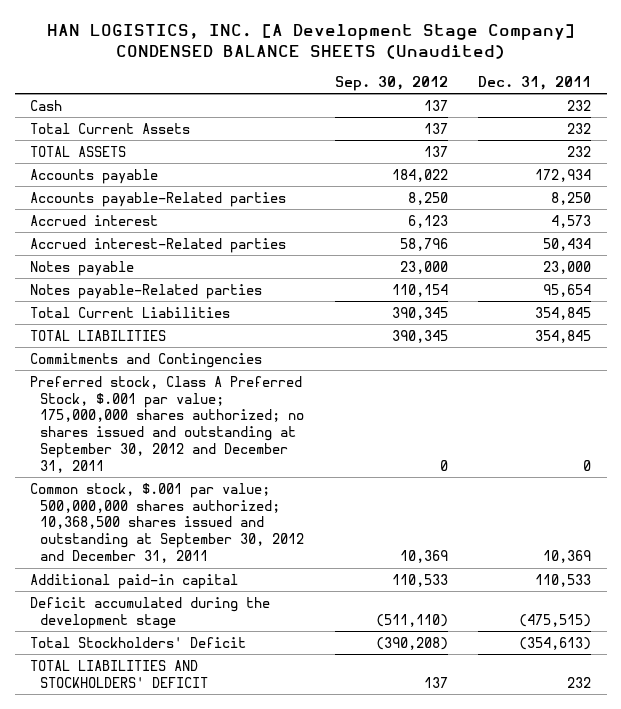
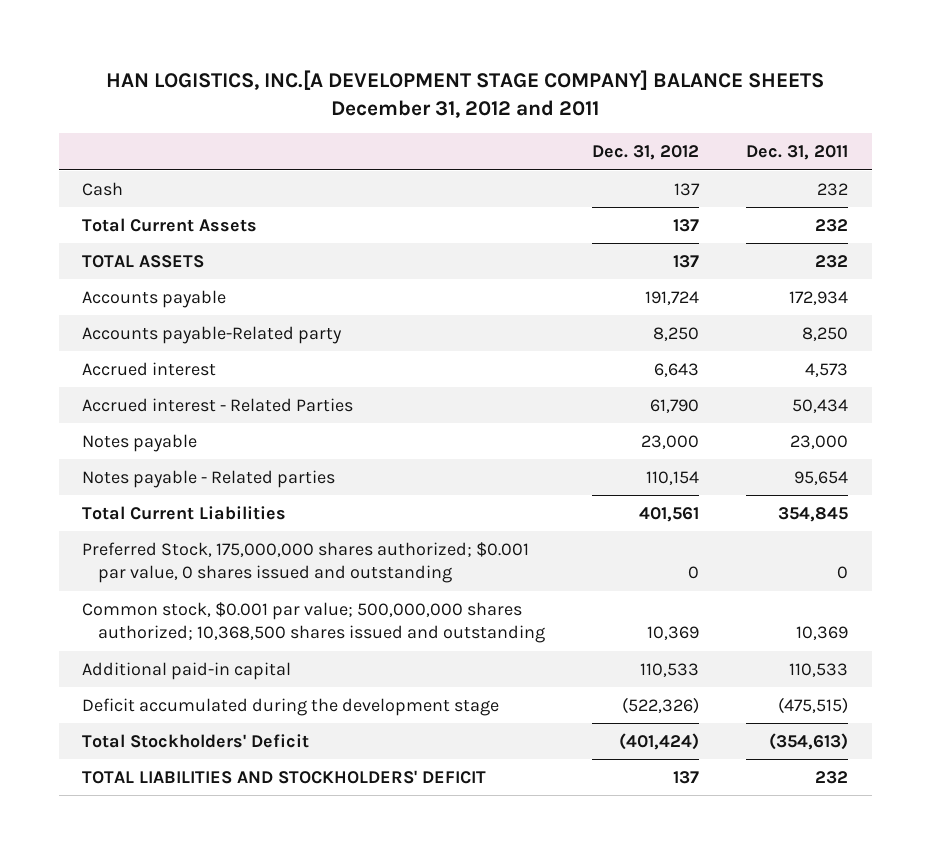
- HAN LOGISTICS, INC. [A Development Stage Company] CONDENSED BALANCE SHEETS (Unaudited)
+ HAN LOGISTICS, INC.[A DEVELOPMENT STAGE COMPANY] BALANCE SHEETS December 31, 2012 and 2011
- | Sep. 30, 2012 | Dec. 31, 2011
+ | Dec. 31, 2012 | Dec. 31, 2011
- Accounts payable-Related parties | 8,250 | 8,250
+ Accounts payable-Related party | 8,250 | 8,250
- Accrued interest-Related parties | 58,796 | 50,434
+ Accrued interest - Related Parties | 61,790 | 50,434
- Notes payable-Related parties | 110,154 | 95,654
+ Notes payable - Related parties | 110,154 | 95,654
- TOTAL LIABILITIES | 390,345 | 354,845
- Commitments and Contingencies
- Preferred stock, Class A Preferred Stock, $.001 par value; 175,000,000 shares authorized; no shares issued and outstanding at September 30, 2012 and December 31, 2011 | 0 | 0
- Common stock, $.001 par value; 500,000,000 shares authorized; 10,368,500 shares issued and outstanding at September 30, 2012 and December 31, 2011 | 10,369 | 10,369
+ Preferred Stock, 175,000,000 shares authorized; $0.001 par value, 0 shares issued and outstanding | 0 | 0
+ Common stock, $0.001 par value; 500,000,000 shares authorized; 10,368,500 shares issued and outstanding | 10,369 | 10,369

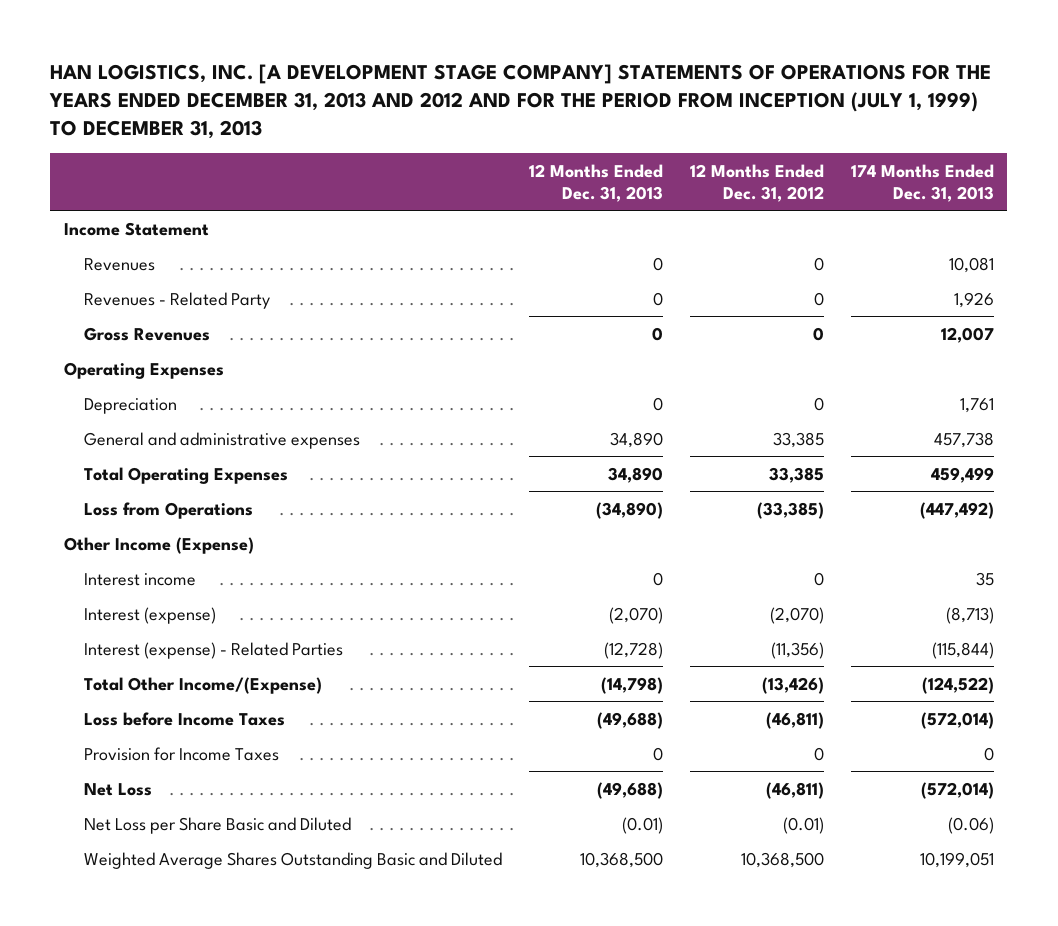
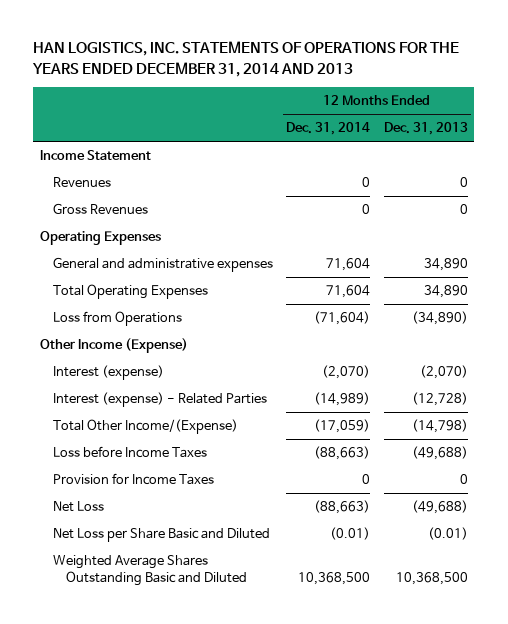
- HAN LOGISTICS, INC. [A DEVELOPMENT STAGE COMPANY] STATEMENTS OF OPERATIONS FOR THE YEARS ENDED DECEMBER 31, 2013 AND 2012 AND FOR THE PERIOD FROM INCEPTION (JULY 1, 1999) TO DECEMBER 31, 2013
+ HAN LOGISTICS, INC. STATEMENTS OF OPERATIONS FOR THE YEARS ENDED DECEMBER 31, 2014 AND 2013
- | 12 Months Ended Dec. 31, 2013 | 12 Months Ended Dec. 31, 2012 | 174 Months Ended Dec. 31, 2013
+ | 12 Months Ended Dec. 31, 2014 | 12 Months Ended Dec. 31, 2013
- Revenues - Related Party | 0 | 0 | 1,926
- Depreciation | 0 | 0 | 1,761
- Interest income | 0 | 0 | 35

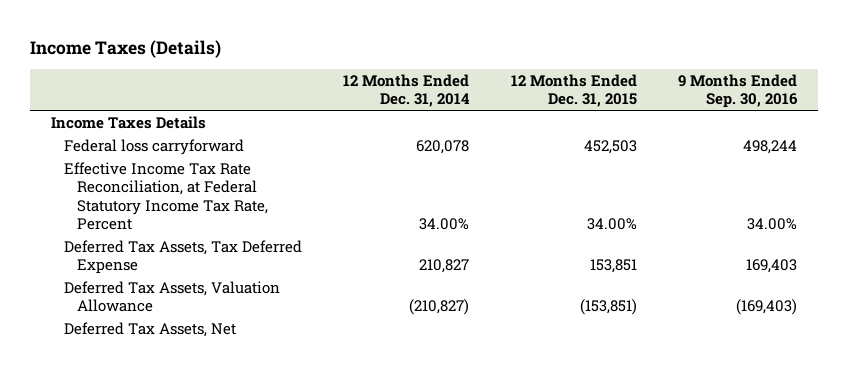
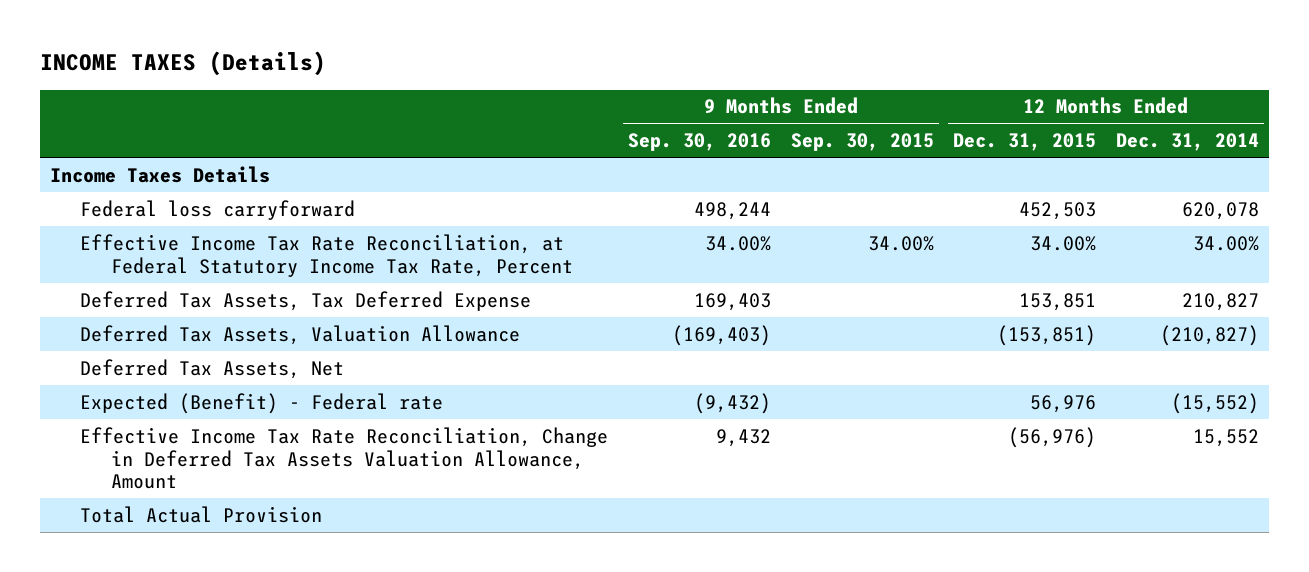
- Income Taxes (Details)
+ INCOME TAXES (Details)
- | 12 Months Ended Dec. 31, 2014 | 12 Months Ended Dec. 31, 2015 | 9 Months Ended Sep. 30, 2016
+ | 9 Months Ended Sep. 30, 2016 | 9 Months Ended Sep. 30, 2015 | 12 Months Ended Dec. 31, 2015 | 12 Months Ended Dec. 31, 2014
+ Expected (Benefit) - Federal rate | (9,432) | | 56,976 | (15,552)
+ Effective Income Tax Rate Reconciliation, Change in Deferred Tax Assets Valuation Allowance, Amount | 9,432 | | (56,976) | 15,552
+ Total Actual Provision

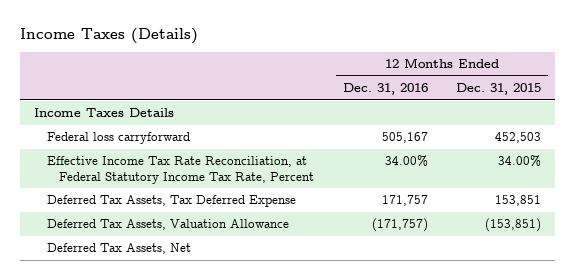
- INCOME TAXES (Details)
+ Income Taxes (Details)
- | 9 Months Ended Sep. 30, 2016 | 9 Months Ended Sep. 30, 2015 | 12 Months Ended Dec. 31, 2015 | 12 Months Ended Dec. 31, 2014
+ | 12 Months Ended Dec. 31, 2016 | 12 Months Ended Dec. 31, 2015
- Expected (Benefit) - Federal rate | (9,432) | | 56,976 | (15,552)
- Effective Income Tax Rate Reconciliation, Change in Deferred Tax Assets Valuation Allowance, Amount | 9,432 | | (56,976) | 15,552
- Total Actual Provision

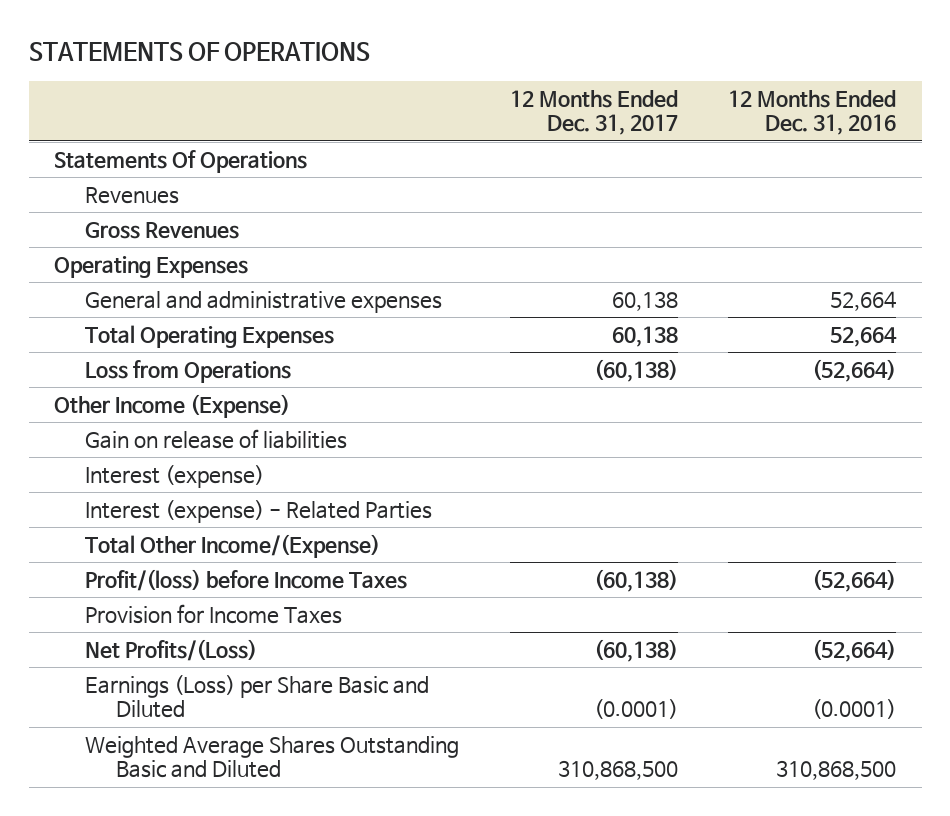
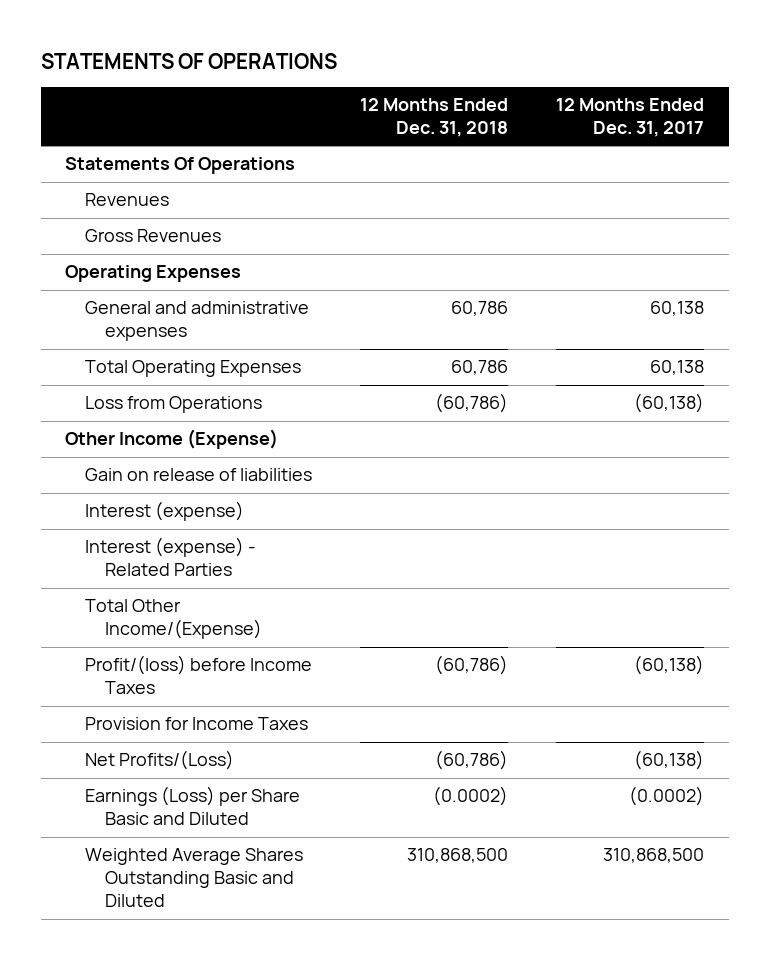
- | 12 Months Ended Dec. 31, 2017 | 12 Months Ended Dec. 31, 2016
+ | 12 Months Ended Dec. 31, 2018 | 12 Months Ended Dec. 31, 2017
- Earnings (Loss) per Share Basic and Diluted | (0.0001) | (0.0001)
+ Earnings (Loss) per Share Basic and Diluted | (0.0002) | (0.0002)

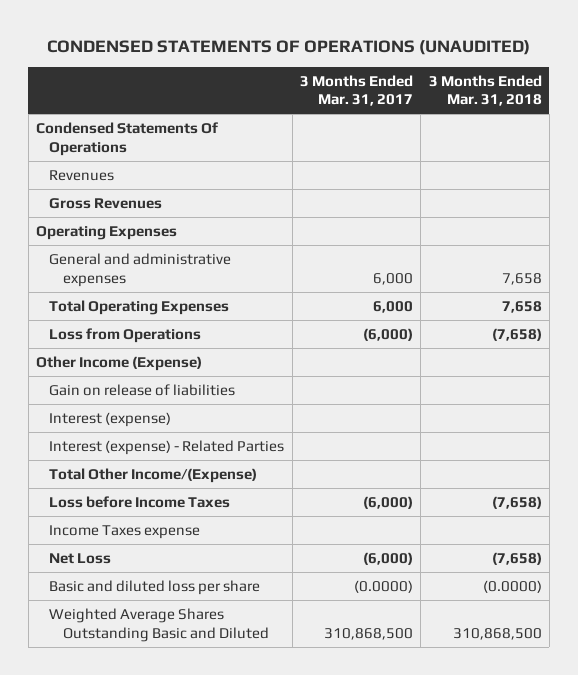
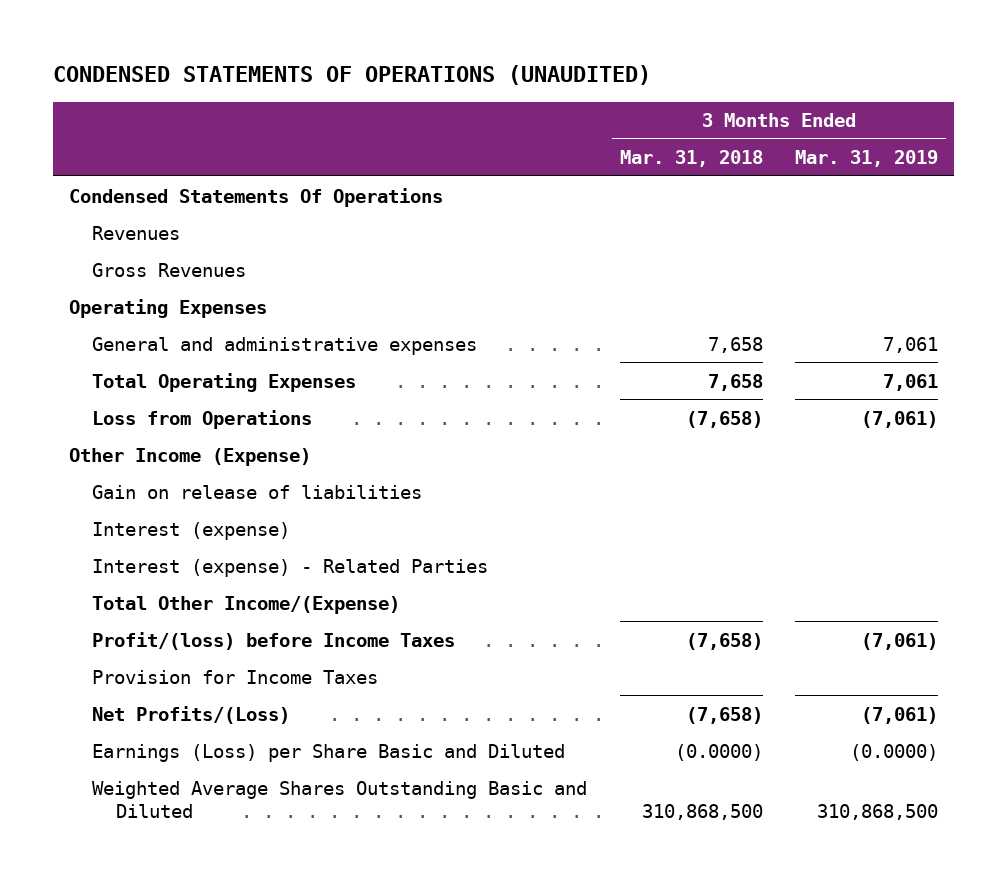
- | 3 Months Ended Mar. 31, 2017 | 3 Months Ended Mar. 31, 2018
+ | 3 Months Ended Mar. 31, 2018 | 3 Months Ended Mar. 31, 2019
- Loss before Income Taxes | (6,000) | (7,658)
- Income Taxes expense
- Net Loss | (6,000) | (7,658)
- Basic and diluted loss per share | (0.0000) | (0.0000)
+ Profit/(loss) before Income Taxes | (7,658) | (7,061)
+ Provision for Income Taxes
+ Net Profits/(Loss) | (7,658) | (7,061)
+ Earnings (Loss) per Share Basic and Diluted | (0.0000) | (0.0000)

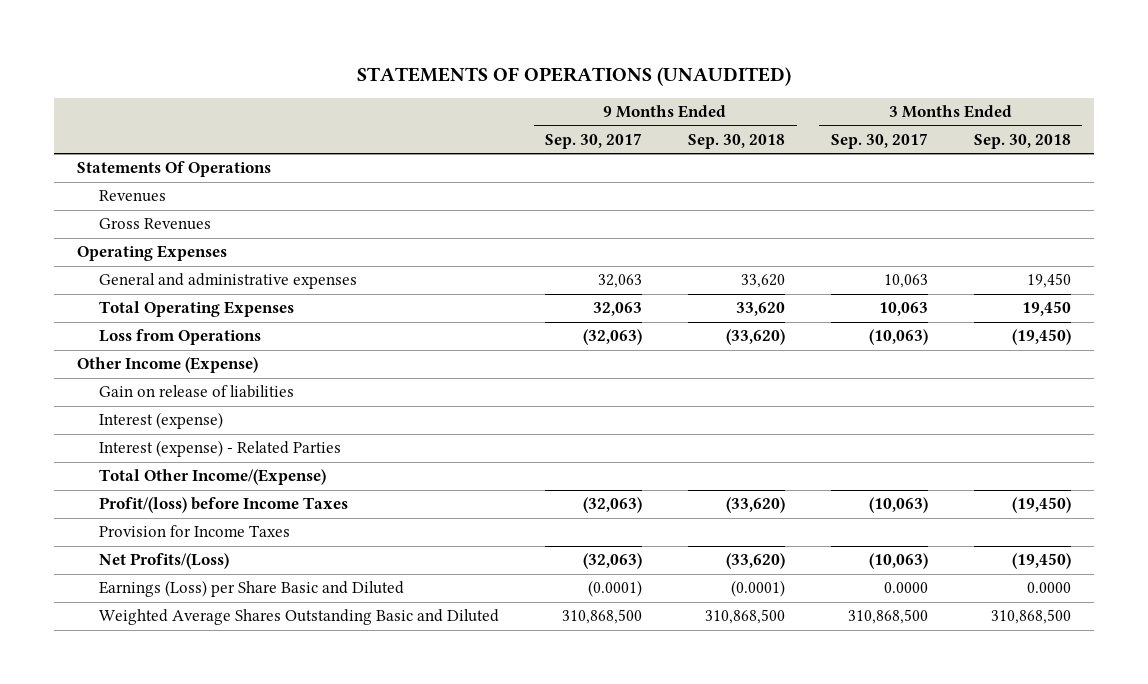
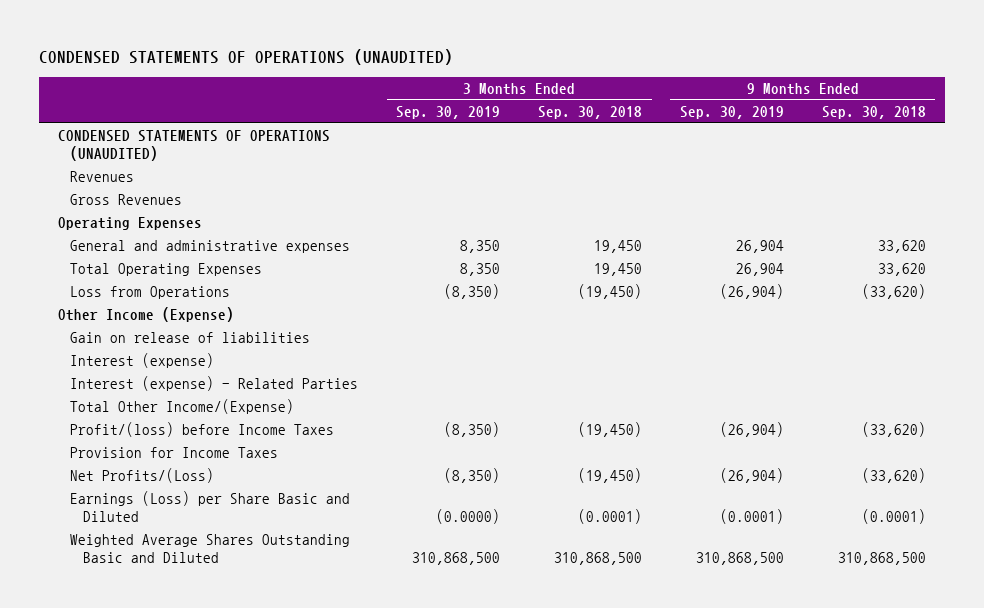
- STATEMENTS OF OPERATIONS (UNAUDITED)
+ CONDENSED STATEMENTS OF OPERATIONS (UNAUDITED)
- | 9 Months Ended Sep. 30, 2017 | 9 Months Ended Sep. 30, 2018 | 3 Months Ended Sep. 30, 2017 | 3 Months Ended Sep. 30, 2018
+ | 3 Months Ended Sep. 30, 2019 | 3 Months Ended Sep. 30, 2018 | 9 Months Ended Sep. 30, 2019 | 9 Months Ended Sep. 30, 2018
- Statements Of Operations
+ CONDENSED STATEMENTS OF OPERATIONS (UNAUDITED)
- Earnings (Loss) per Share Basic and Diluted | (0.0001) | (0.0001) | 0.0000 | 0.0000
+ Earnings (Loss) per Share Basic and Diluted | (0.0000) | (0.0001) | (0.0001) | (0.0001)

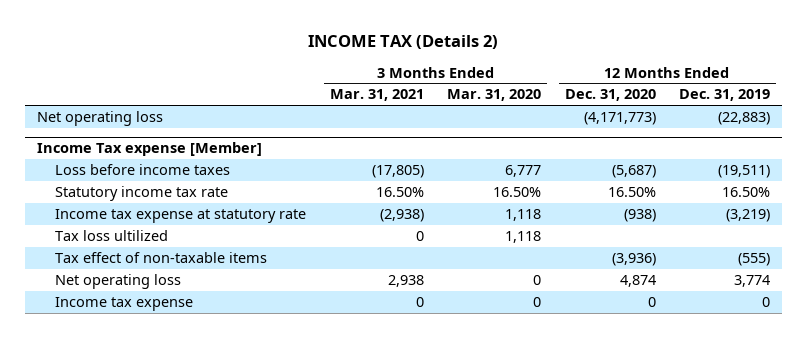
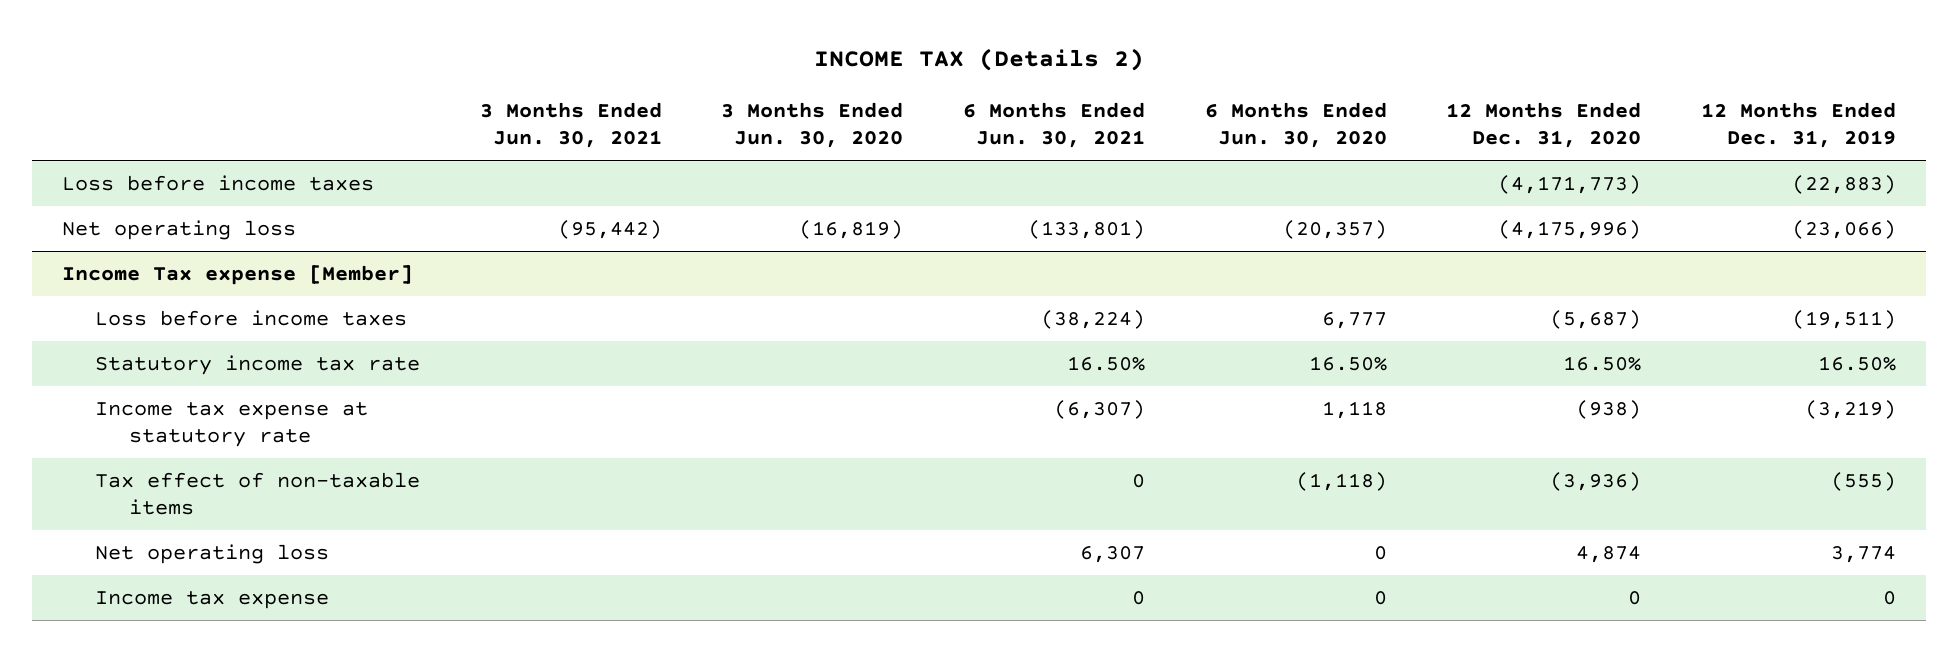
- | 3 Months Ended Mar. 31, 2021 | 3 Months Ended Mar. 31, 2020 | 12 Months Ended Dec. 31, 2020 | 12 Months Ended Dec. 31, 2019
+ | 3 Months Ended Jun. 30, 2021 | 3 Months Ended Jun. 30, 2020 | 6 Months Ended Jun. 30, 2021 | 6 Months Ended Jun. 30, 2020 | 12 Months Ended Dec. 31, 2020 | 12 Months Ended Dec. 31, 2019
- Net operating loss | | | (4,171,773) | (22,883)
+ Loss before income taxes | | | | | (4,171,773) | (22,883)
+ Net operating loss | (95,442) | (16,819) | (133,801) | (20,357) | (4,175,996) | (23,066)
@ Income Tax expense [Member]
- Tax loss ultilized | 0 | 1,118 | |

